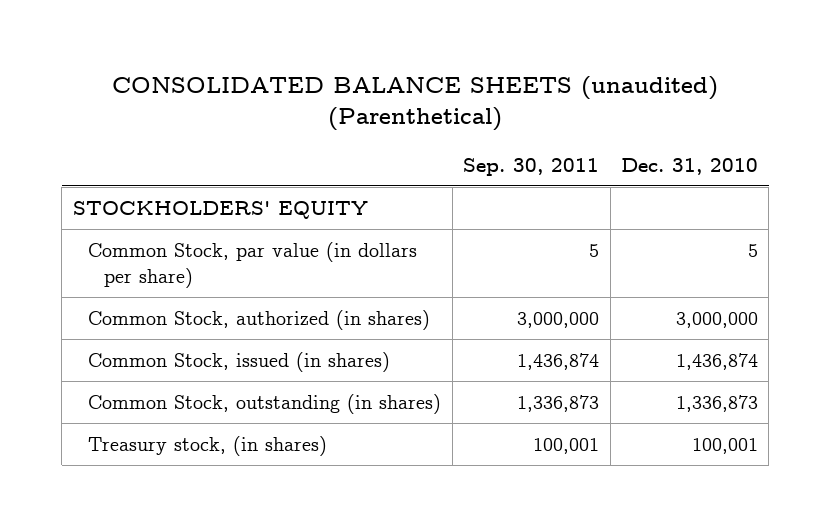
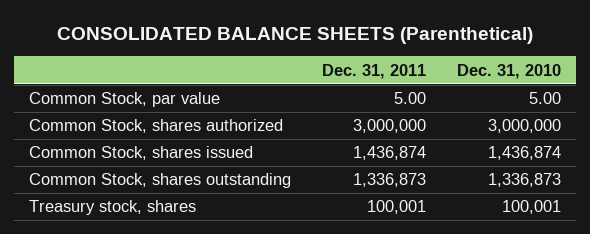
- CONSOLIDATED BALANCE SHEETS (unaudited) (Parenthetical)
+ CONSOLIDATED BALANCE SHEETS (Parenthetical)
- | Sep. 30, 2011 | Dec. 31, 2010
+ | Dec. 31, 2011 | Dec. 31, 2010
- STOCKHOLDERS' EQUITY
- Common Stock, par value (in dollars per share) | 5 | 5
- Common Stock, authorized (in shares) | 3,000,000 | 3,000,000
- Common Stock, issued (in shares) | 1,436,874 | 1,436,874
- Common Stock, outstanding (in shares) | 1,336,873 | 1,336,873
- Treasury stock, (in shares) | 100,001 | 100,001
+ Common Stock, par value | 5.00 | 5.00
+ Common Stock, shares authorized | 3,000,000 | 3,000,000
+ Common Stock, shares issued | 1,436,874 | 1,436,874
+ Common Stock, shares outstanding | 1,336,873 | 1,336,873
+ Treasury stock, shares | 100,001 | 100,001

